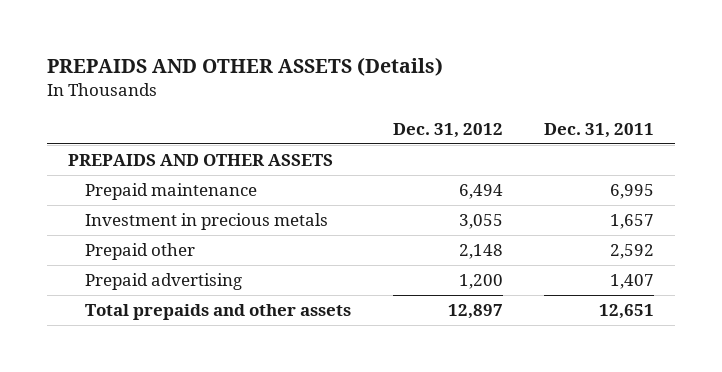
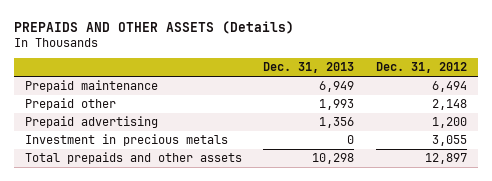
- | Dec. 31, 2012 | Dec. 31, 2011
+ | Dec. 31, 2013 | Dec. 31, 2012
- PREPAIDS AND OTHER ASSETS
moved down: Investment in precious metals | 0 | 3,055

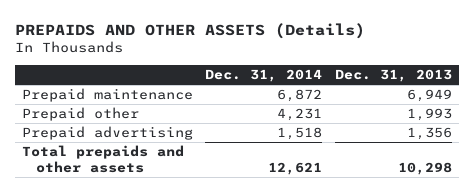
- | Dec. 31, 2013 | Dec. 31, 2012
+ | Dec. 31, 2014 | Dec. 31, 2013
- Investment in precious metals | 0 | 3,055

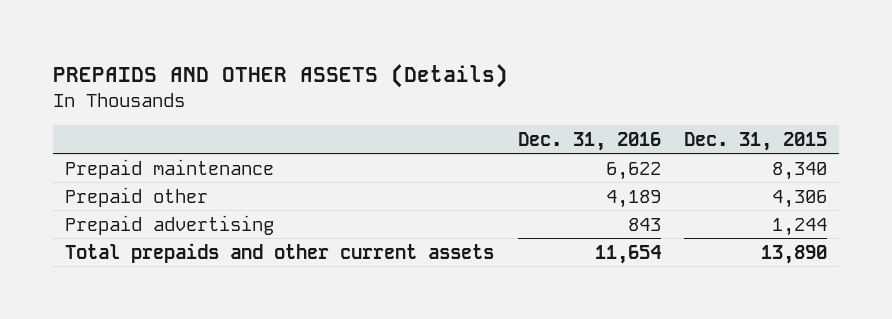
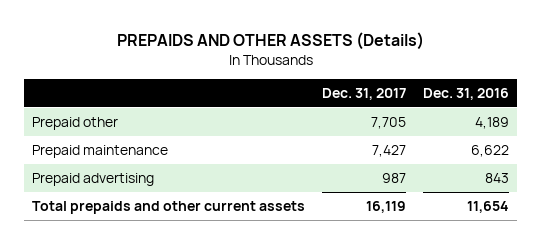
- | Dec. 31, 2016 | Dec. 31, 2015
+ | Dec. 31, 2017 | Dec. 31, 2016
moved down: Prepaid maintenance | 7,427 | 6,622

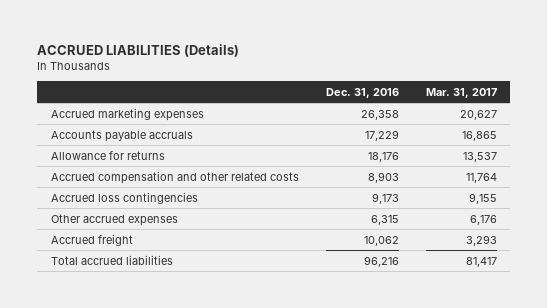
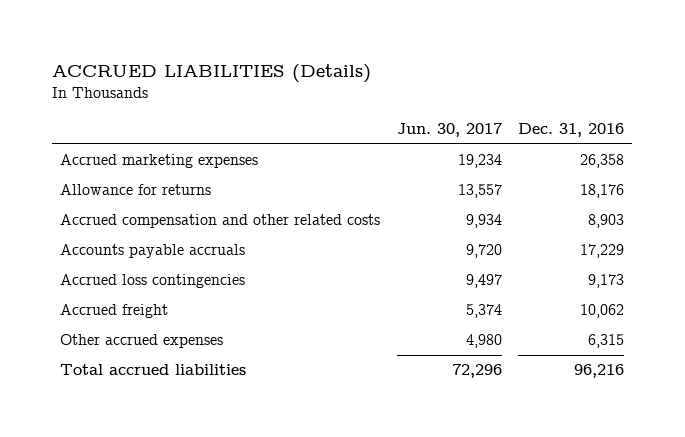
- | Dec. 31, 2016 | Mar. 31, 2017
+ | Jun. 30, 2017 | Dec. 31, 2016
moved down: Accounts payable accruals | 9,720 | 17,229
moved down: Other accrued expenses | 4,980 | 6,315

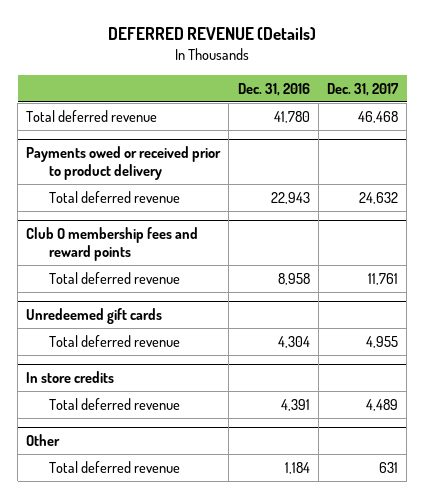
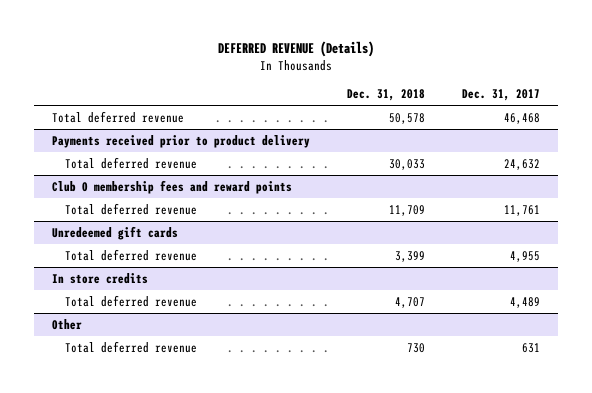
- | Dec. 31, 2016 | Dec. 31, 2017
+ | Dec. 31, 2018 | Dec. 31, 2017
- Payments owed or received prior to product delivery
+ Payments received prior to product delivery

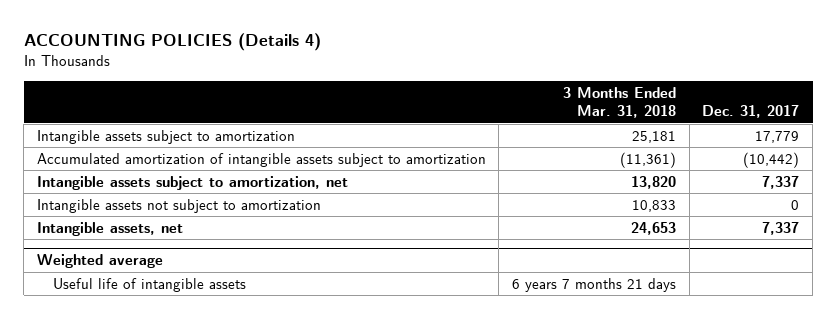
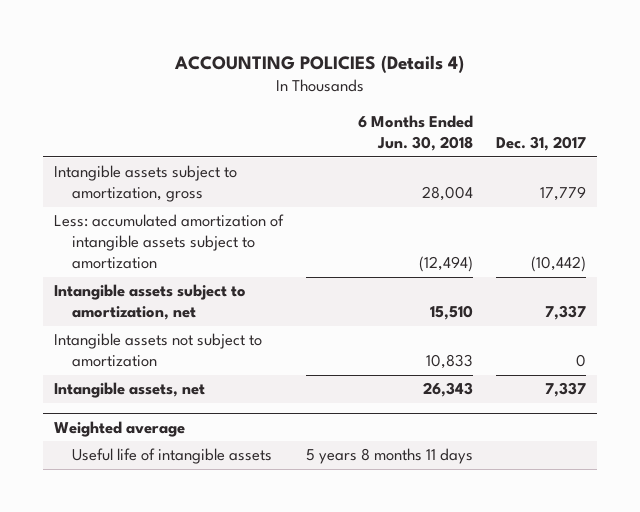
- | 3 Months Ended Mar. 31, 2018 | Dec. 31, 2017
+ | 6 Months Ended Jun. 30, 2018 | Dec. 31, 2017
- Intangible assets subject to amortization | 25,181 | 17,779
- Accumulated amortization of intangible assets subject to amortization | (11,361) | (10,442)
+ Intangible assets subject to amortization, gross | 28,004 | 17,779
+ Less: accumulated amortization of intangible assets subject to amortization | (12,494) | (10,442)

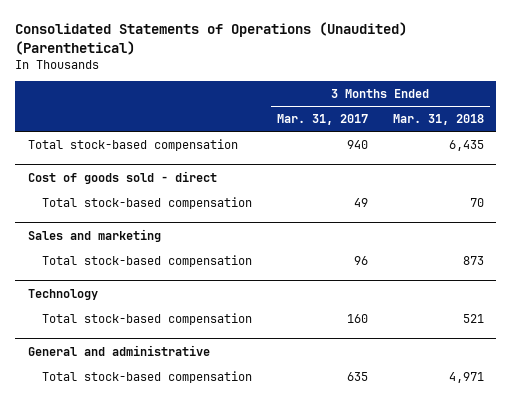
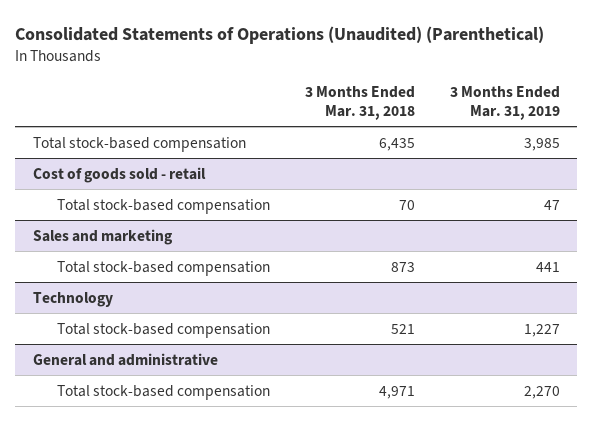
- | 3 Months Ended Mar. 31, 2017 | 3 Months Ended Mar. 31, 2018
+ | 3 Months Ended Mar. 31, 2018 | 3 Months Ended Mar. 31, 2019
- Cost of goods sold - direct
+ Cost of goods sold - retail

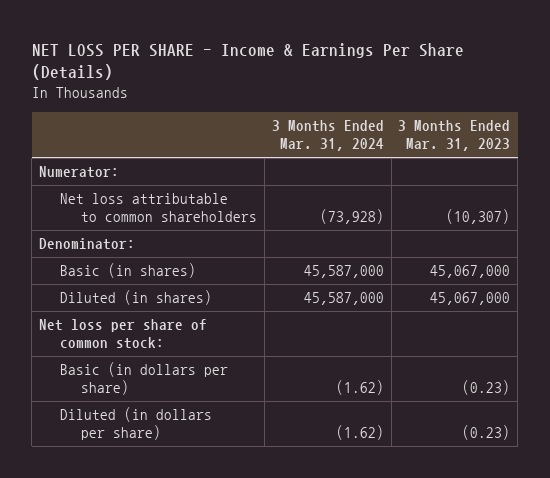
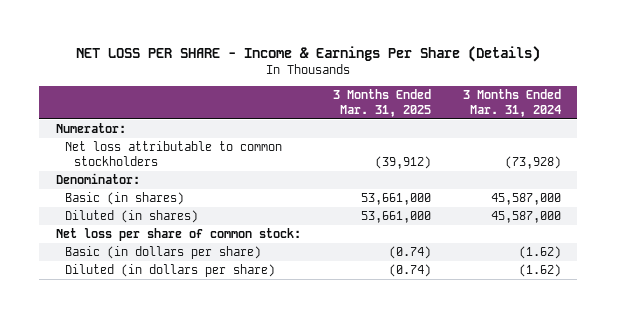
- | 3 Months Ended Mar. 31, 2024 | 3 Months Ended Mar. 31, 2023
+ | 3 Months Ended Mar. 31, 2025 | 3 Months Ended Mar. 31, 2024
- Net loss attributable to common shareholders | (73,928) | (10,307)
+ Net loss attributable to common stockholders | (39,912) | (73,928)

